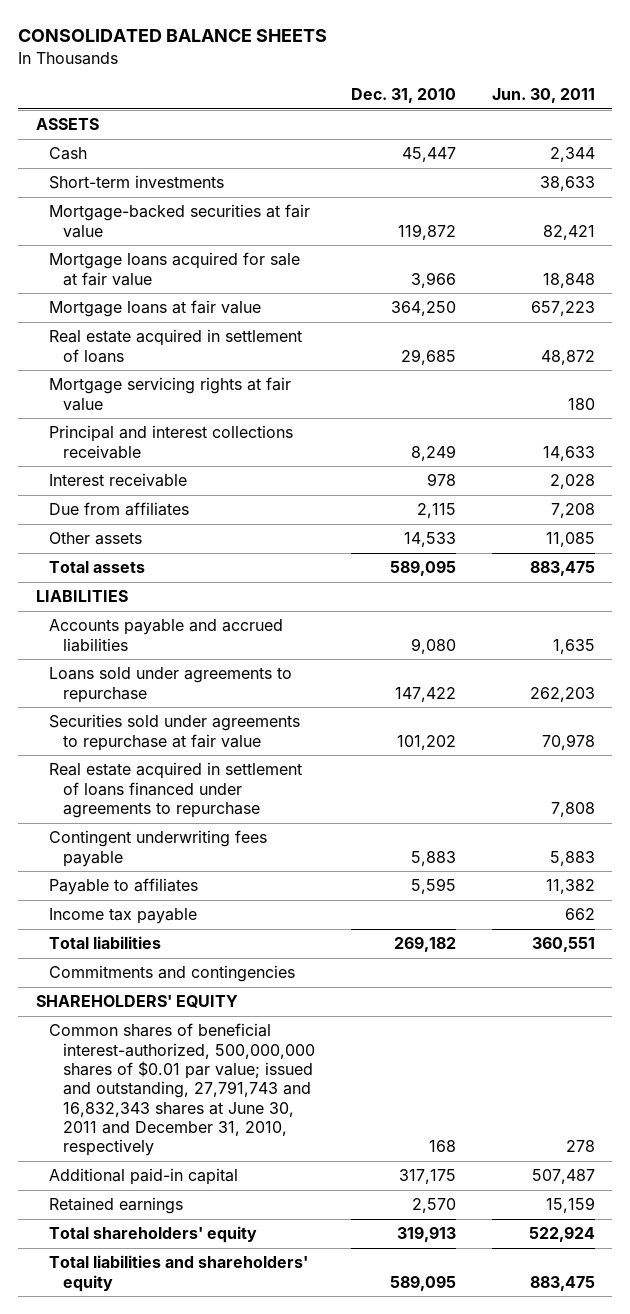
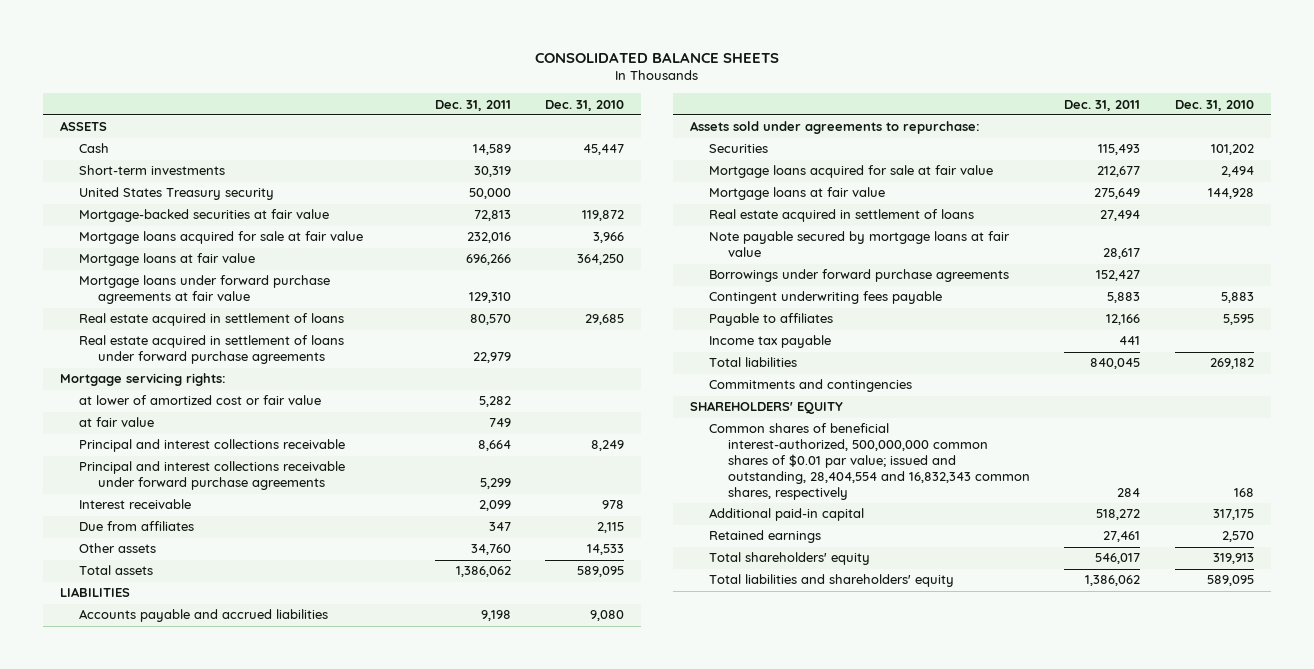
- | Dec. 31, 2010 | Jun. 30, 2011
+ | Dec. 31, 2011 | Dec. 31, 2010
+ United States Treasury security | 50,000 |
+ Mortgage loans under forward purchase agreements at fair value | 129,310 |
- Mortgage servicing rights at fair value | | 180
+ Real estate acquired in settlement of loans under forward purchase agreements | 22,979 |
+ Mortgage servicing rights:
+ at lower of amortized cost or fair value | 5,282 |
+ at fair value | 749 |
+ Principal and interest collections receivable under forward purchase agreements | 5,299 |
- Loans sold under agreements to repurchase | 147,422 | 262,203
- Securities sold under agreements to repurchase at fair value | 101,202 | 70,978
- Real estate acquired in settlement of loans financed under agreements to repurchase | | 7,808
+ Assets sold under agreements to repurchase:
+ Securities | 115,493 | 101,202
+ Mortgage loans acquired for sale at fair value | 212,677 | 2,494
+ Mortgage loans at fair value | 275,649 | 144,928
+ Real estate acquired in settlement of loans | 27,494 |
+ Note payable secured by mortgage loans at fair value | 28,617 |
+ Borrowings under forward purchase agreements | 152,427 |
- Common shares of beneficial interest-authorized, 500,000,000 shares of $0.01 par value; issued and outstanding, 27,791,743 and 16,832,343 shares at June 30, 2011 and December 31, 2010, respectively | 168 | 278
+ Common shares of beneficial interest-authorized, 500,000,000 common shares of $0.01 par value; issued and outstanding, 28,404,554 and 16,832,343 common shares, respectively | 284 | 168

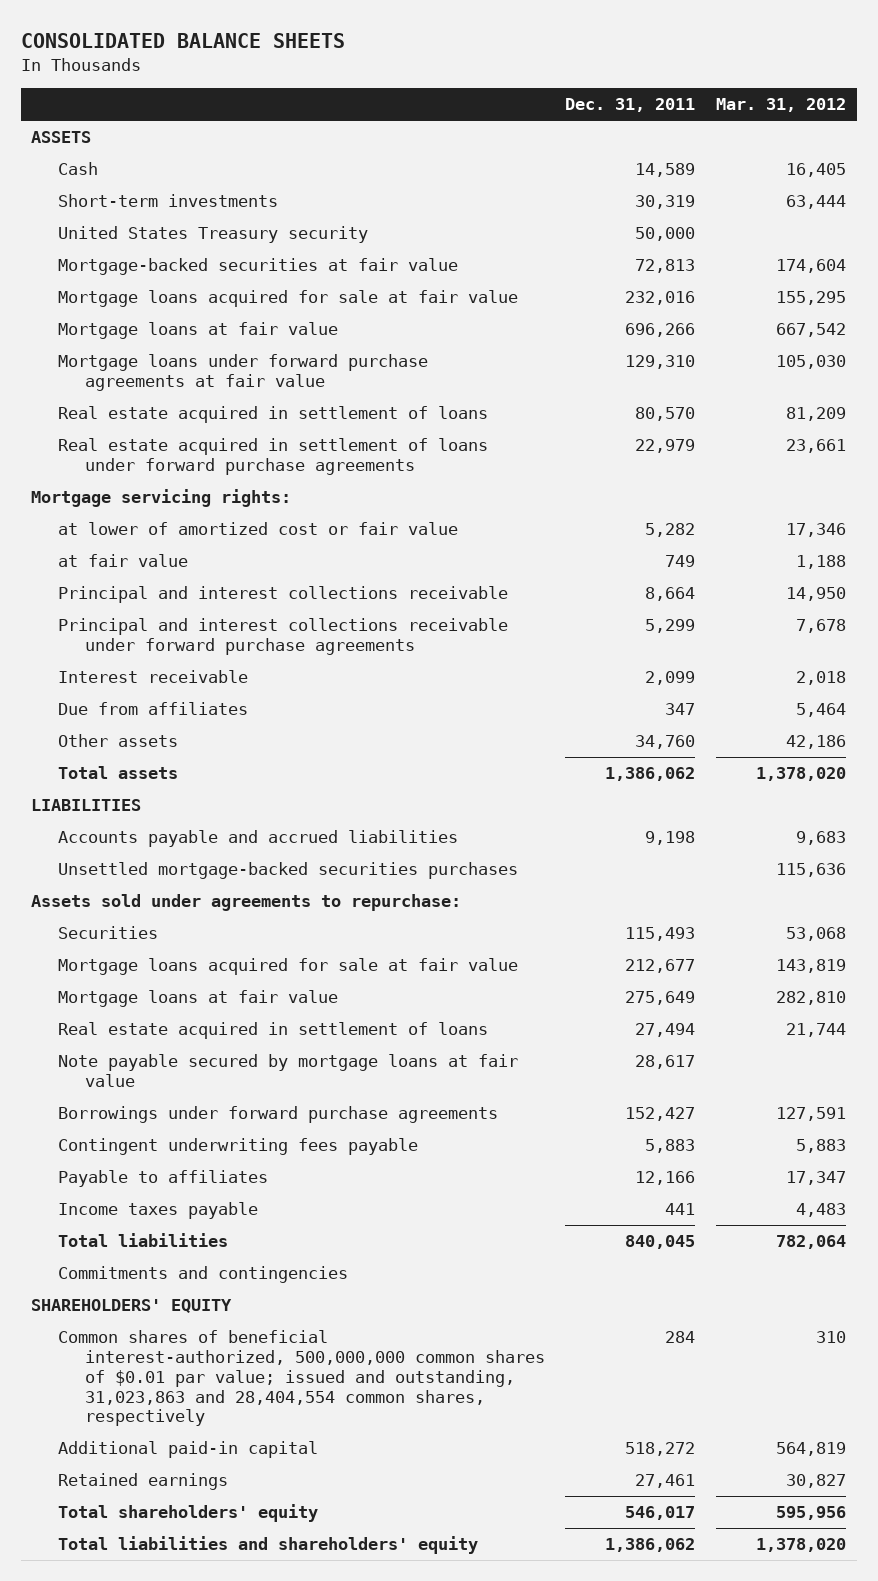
- | Dec. 31, 2011 | Dec. 31, 2010
+ | Dec. 31, 2011 | Mar. 31, 2012
+ Unsettled mortgage-backed securities purchases | | 115,636
- Income tax payable | 441 |
+ Income taxes payable | 441 | 4,483
- Common shares of beneficial interest-authorized, 500,000,000 common shares of $0.01 par value; issued and outstanding, 28,404,554 and 16,832,343 common shares, respectively | 284 | 168
+ Common shares of beneficial interest-authorized, 500,000,000 common shares of $0.01 par value; issued and outstanding, 31,023,863 and 28,404,554 common shares, respectively | 284 | 310

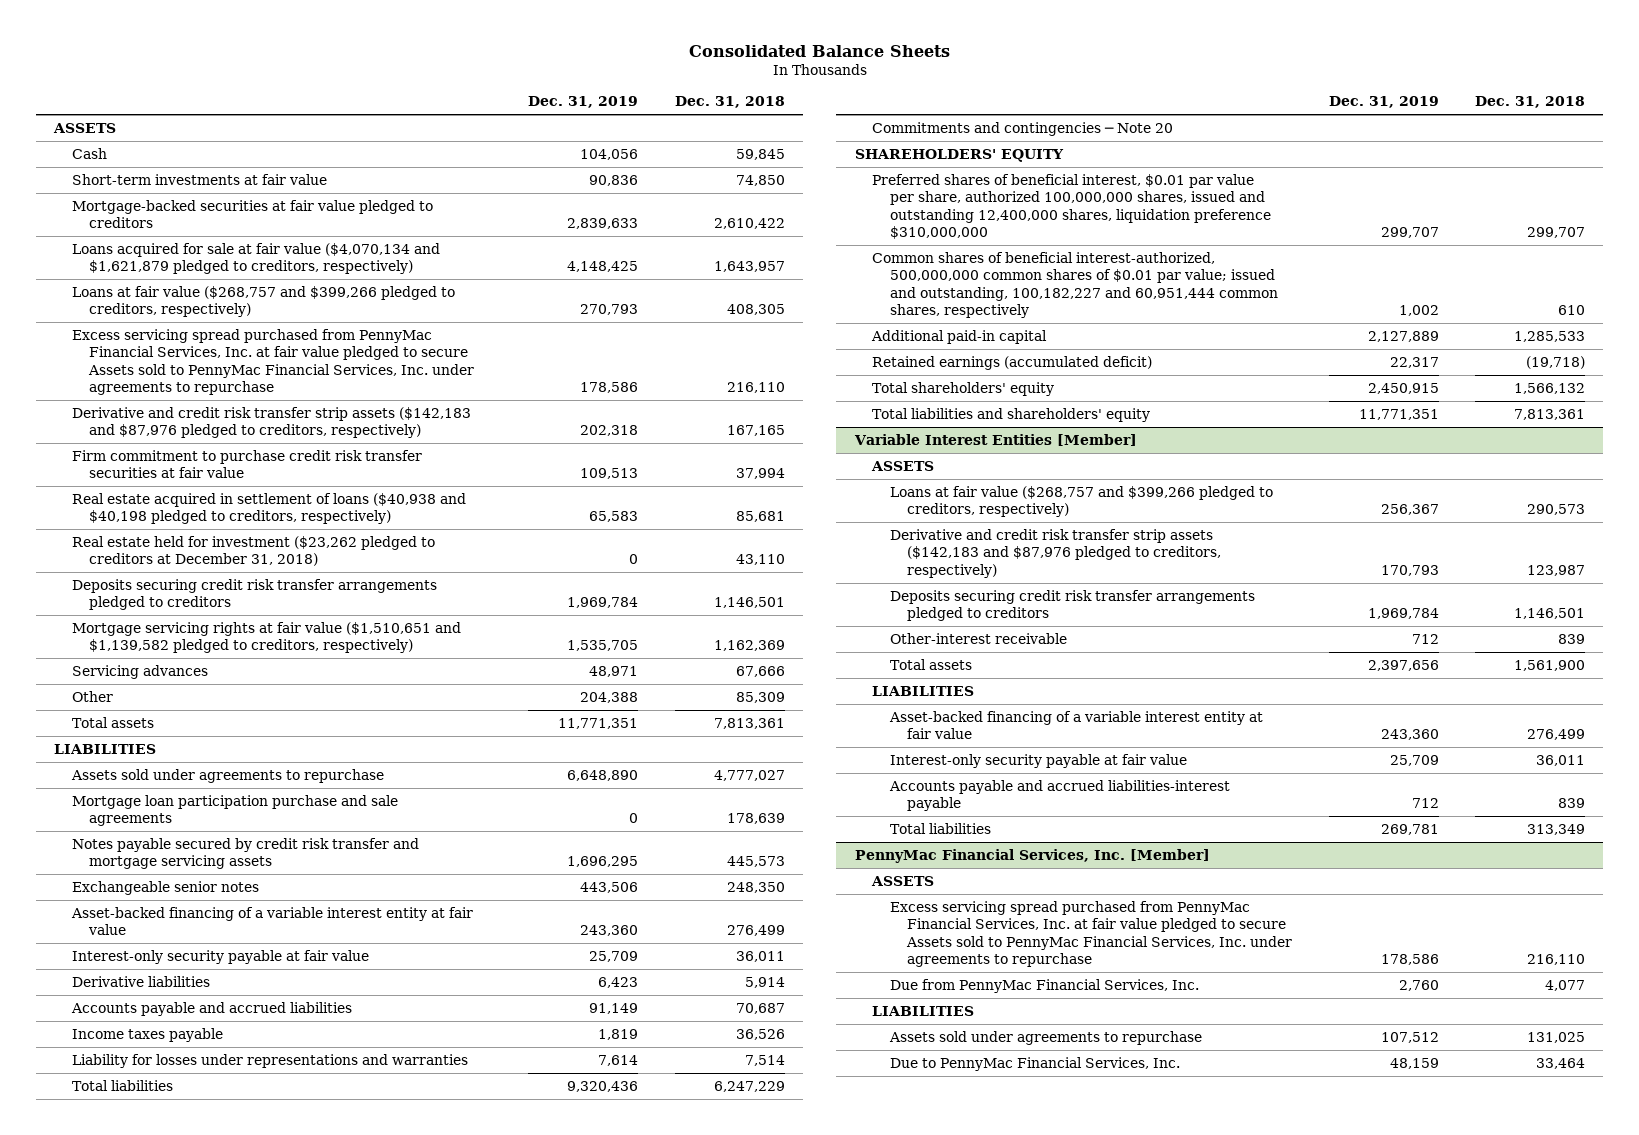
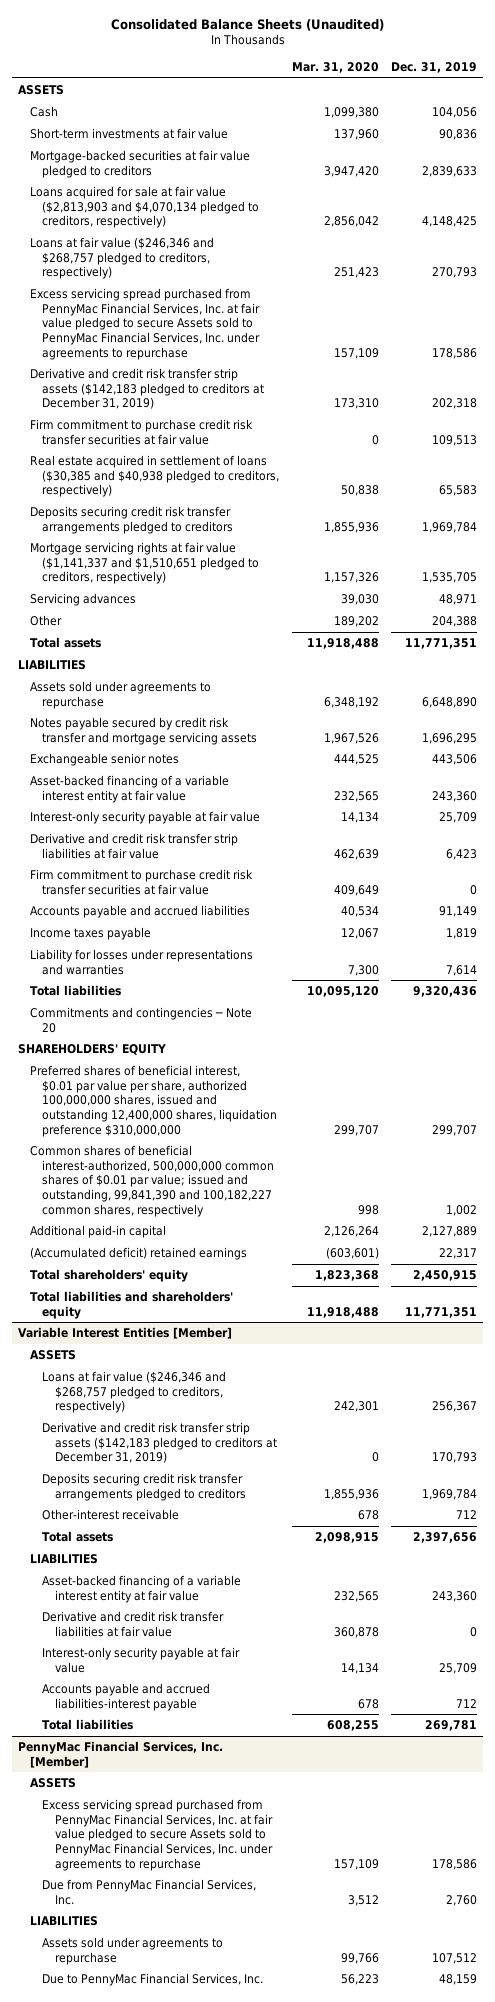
- Consolidated Balance Sheets
+ Consolidated Balance Sheets (Unaudited)
- | Dec. 31, 2019 | Dec. 31, 2018
+ | Mar. 31, 2020 | Dec. 31, 2019
- Loans acquired for sale at fair value ($4,070,134 and $1,621,879 pledged to creditors, respectively) | 4,148,425 | 1,643,957
- Loans at fair value ($268,757 and $399,266 pledged to creditors, respectively) | 270,793 | 408,305
+ Loans acquired for sale at fair value ($2,813,903 and $4,070,134 pledged to creditors, respectively) | 2,856,042 | 4,148,425
+ Loans at fair value ($246,346 and $268,757 pledged to creditors, respectively) | 251,423 | 270,793
- Derivative and credit risk transfer strip assets ($142,183 and $87,976 pledged to creditors, respectively) | 202,318 | 167,165
+ Derivative and credit risk transfer strip assets ($142,183 pledged to creditors at December 31, 2019) | 173,310 | 202,318
- Real estate acquired in settlement of loans ($40,938 and $40,198 pledged to creditors, respectively) | 65,583 | 85,681
- Real estate held for investment ($23,262 pledged to creditors at December 31, 2018) | 0 | 43,110
+ Real estate acquired in settlement of loans ($30,385 and $40,938 pledged to creditors, respectively) | 50,838 | 65,583
- Mortgage servicing rights at fair value ($1,510,651 and $1,139,582 pledged to creditors, respectively) | 1,535,705 | 1,162,369
+ Mortgage servicing rights at fair value ($1,141,337 and $1,510,651 pledged to creditors, respectively) | 1,157,326 | 1,535,705
- Mortgage loan participation purchase and sale agreements | 0 | 178,639
- Derivative liabilities | 6,423 | 5,914
+ Derivative and credit risk transfer strip liabilities at fair value | 462,639 | 6,423
+ Firm commitment to purchase credit risk transfer securities at fair value | 409,649 | 0
- Common shares of beneficial interest-authorized, 500,000,000 common shares of $0.01 par value; issued and outstanding, 100,182,227 and 60,951,444 common shares, respectively | 1,002 | 610
+ Common shares of beneficial interest-authorized, 500,000,000 common shares of $0.01 par value; issued and outstanding, 99,841,390 and 100,182,227 common shares, respectively | 998 | 1,002
- Retained earnings (accumulated deficit) | 22,317 | (19,718)
+ (Accumulated deficit) retained earnings | (603,601) | 22,317
@ Variable Interest Entities [Member]
- Loans at fair value ($268,757 and $399,266 pledged to creditors, respectively) | 256,367 | 290,573
- Derivative and credit risk transfer strip assets ($142,183 and $87,976 pledged to creditors, respectively) | 170,793 | 123,987
+ Loans at fair value ($246,346 and $268,757 pledged to creditors, respectively) | 242,301 | 256,367
+ Derivative and credit risk transfer strip assets ($142,183 pledged to creditors at December 31, 2019) | 0 | 170,793
+ Derivative and credit risk transfer liabilities at fair value | 360,878 | 0

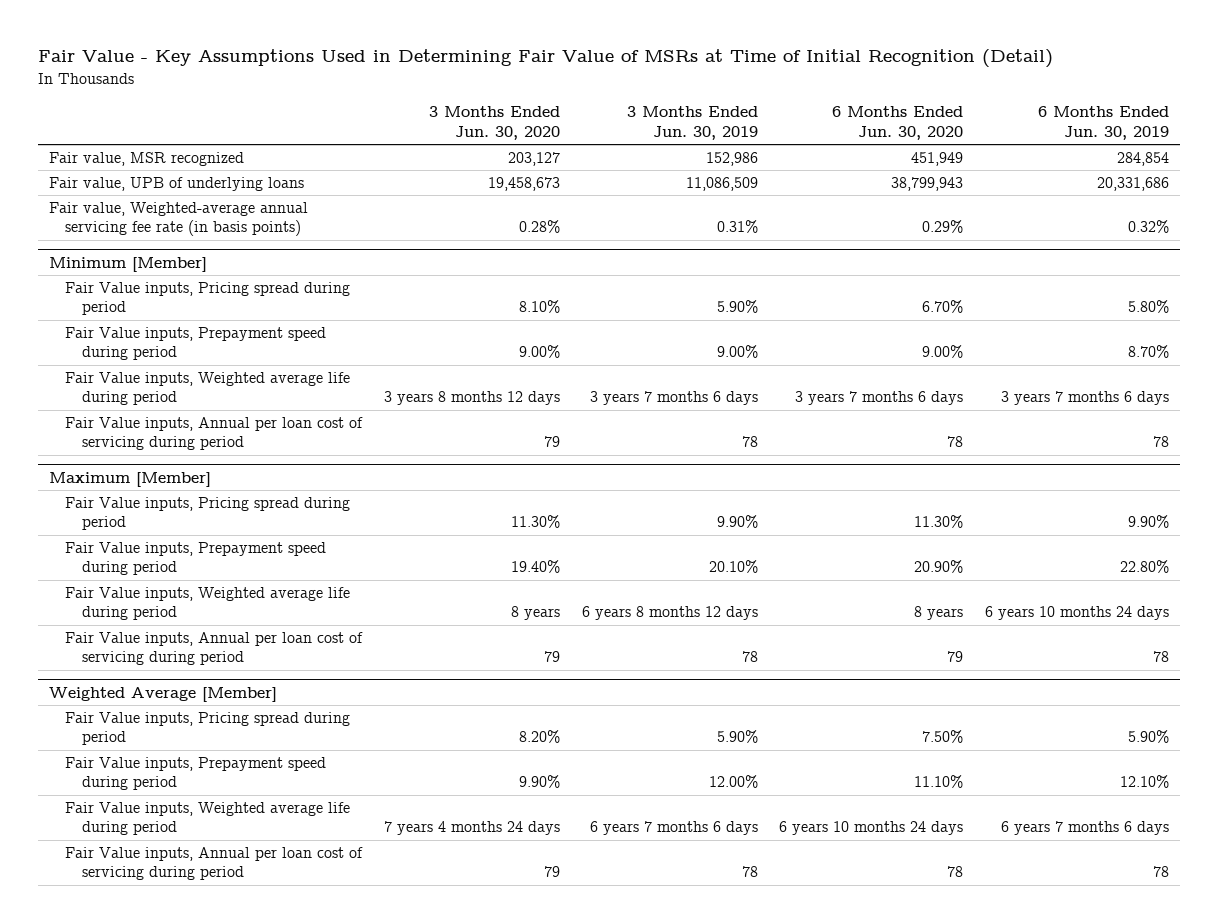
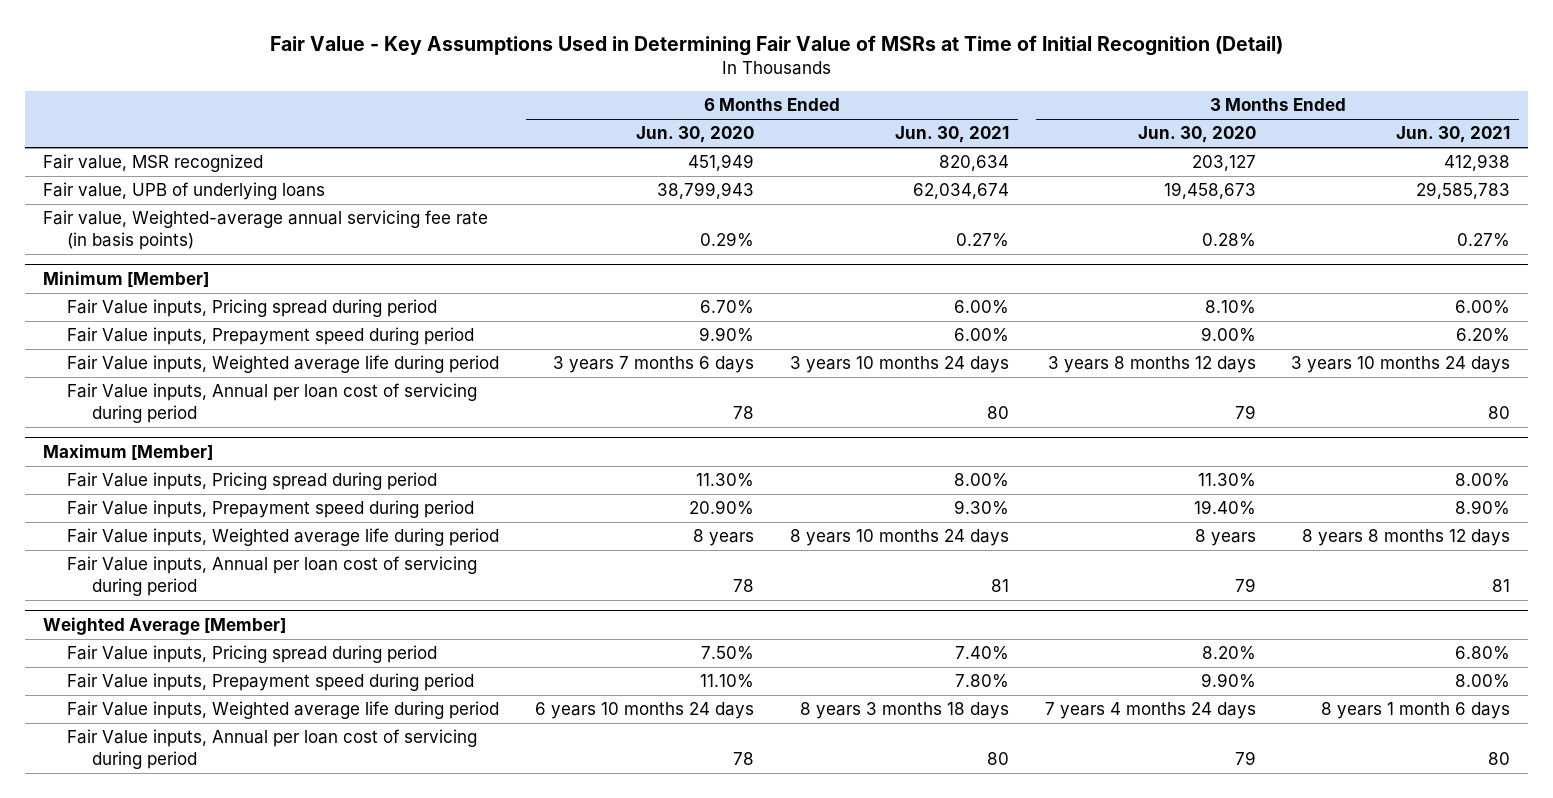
- | 3 Months Ended Jun. 30, 2020 | 3 Months Ended Jun. 30, 2019 | 6 Months Ended Jun. 30, 2020 | 6 Months Ended Jun. 30, 2019
+ | 6 Months Ended Jun. 30, 2020 | 6 Months Ended Jun. 30, 2021 | 3 Months Ended Jun. 30, 2020 | 3 Months Ended Jun. 30, 2021
@ Minimum [Member]
- Fair Value inputs, Prepayment speed during period | 9.00% | 9.00% | 9.00% | 8.70%
+ Fair Value inputs, Prepayment speed during period | 9.90% | 6.00% | 9.00% | 6.20%
@ Maximum [Member]
- Fair Value inputs, Annual per loan cost of servicing during period | 79 | 78 | 79 | 78
+ Fair Value inputs, Annual per loan cost of servicing during period | 78 | 81 | 79 | 81

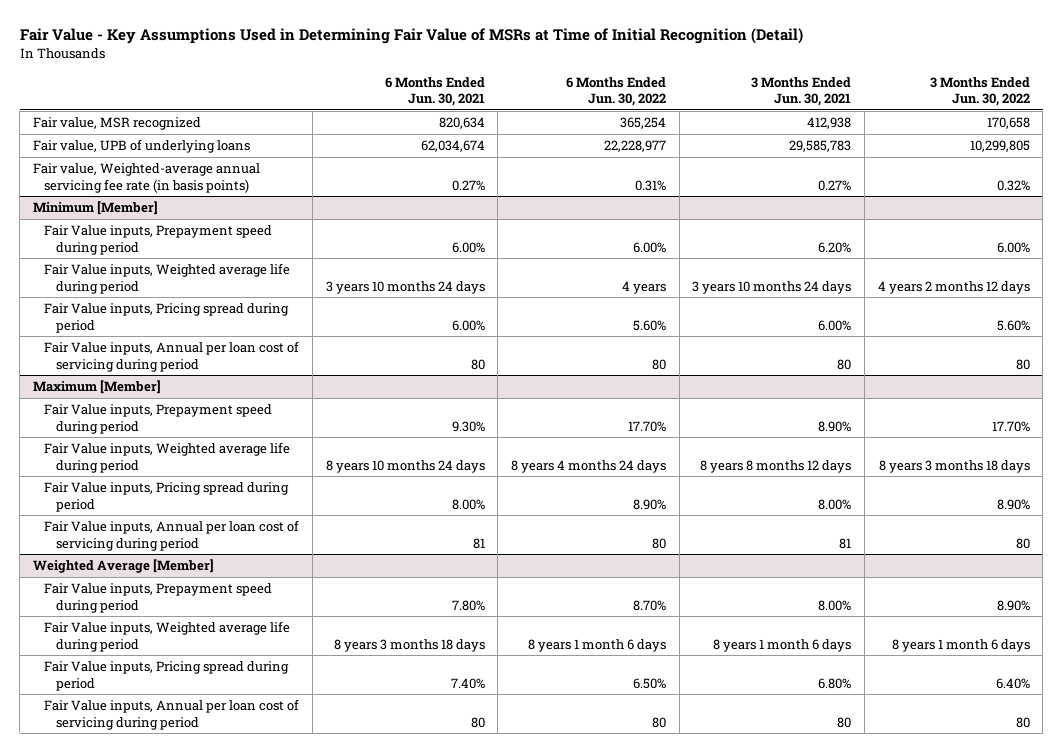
- | 6 Months Ended Jun. 30, 2020 | 6 Months Ended Jun. 30, 2021 | 3 Months Ended Jun. 30, 2020 | 3 Months Ended Jun. 30, 2021
+ | 6 Months Ended Jun. 30, 2021 | 6 Months Ended Jun. 30, 2022 | 3 Months Ended Jun. 30, 2021 | 3 Months Ended Jun. 30, 2022
@ Minimum [Member]
moved down: Fair Value inputs, Pricing spread during period | 6.00% | 5.60% | 6.00% | 5.60%
@ Maximum [Member]
moved down: Fair Value inputs, Pricing spread during period | 8.00% | 8.90% | 8.00% | 8.90%
@ Weighted Average [Member]
moved down: Fair Value inputs, Pricing spread during period | 7.40% | 6.50% | 6.80% | 6.40%

